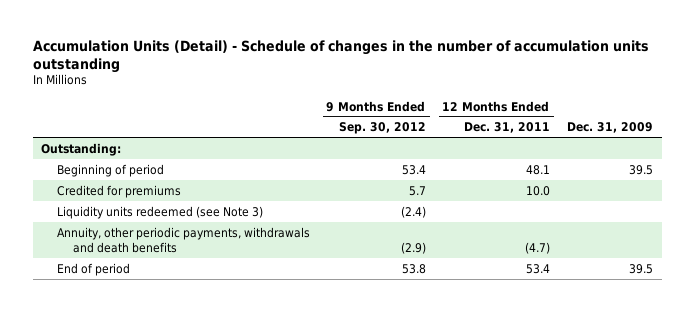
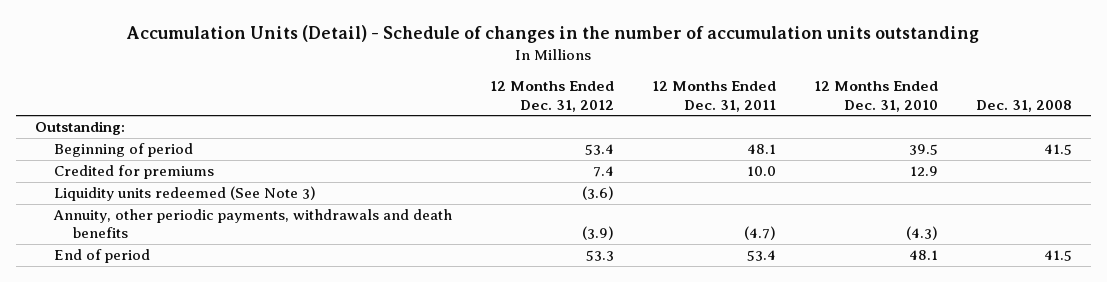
- | 9 Months Ended Sep. 30, 2012 | 12 Months Ended Dec. 31, 2011 | Dec. 31, 2009
+ | 12 Months Ended Dec. 31, 2012 | 12 Months Ended Dec. 31, 2011 | 12 Months Ended Dec. 31, 2010 | Dec. 31, 2008
- Liquidity units redeemed (see Note 3) | (2.4) | |
+ Liquidity units redeemed (See Note 3) | (3.6) | | |

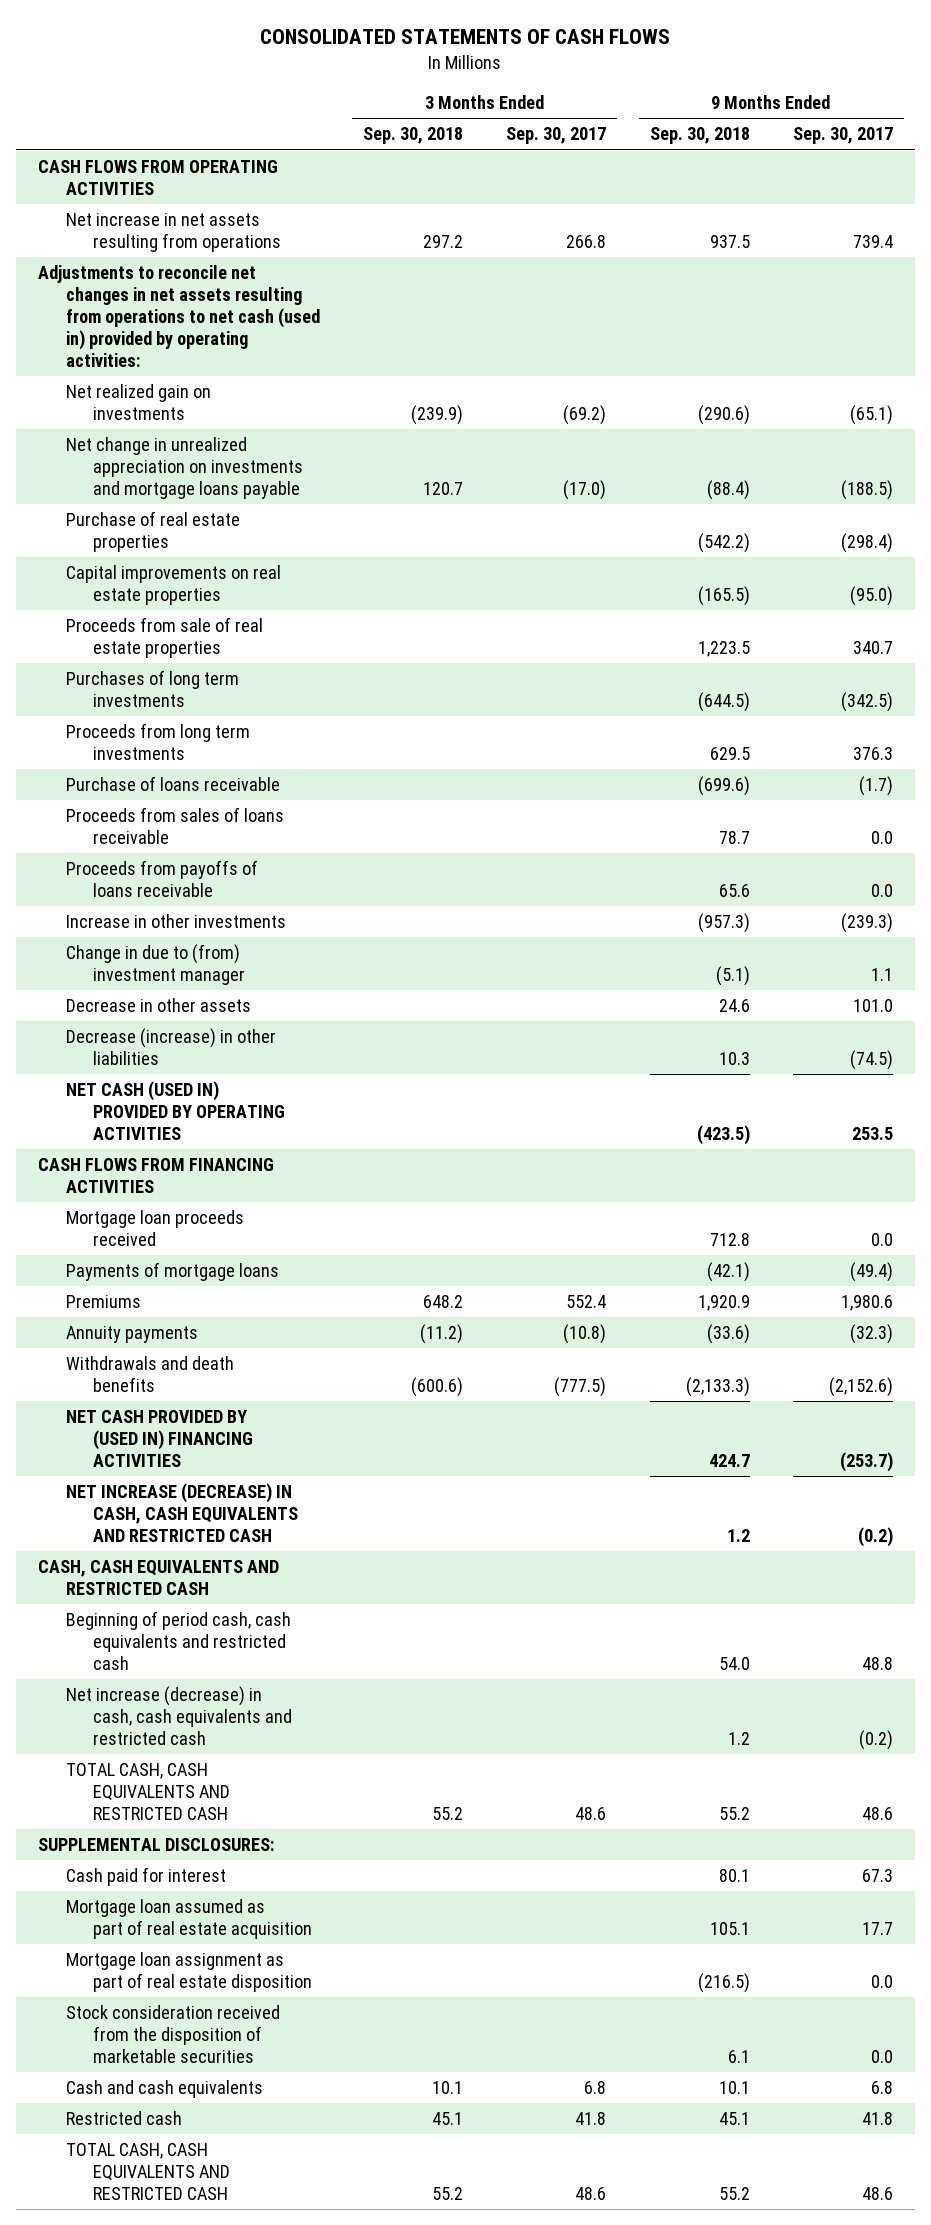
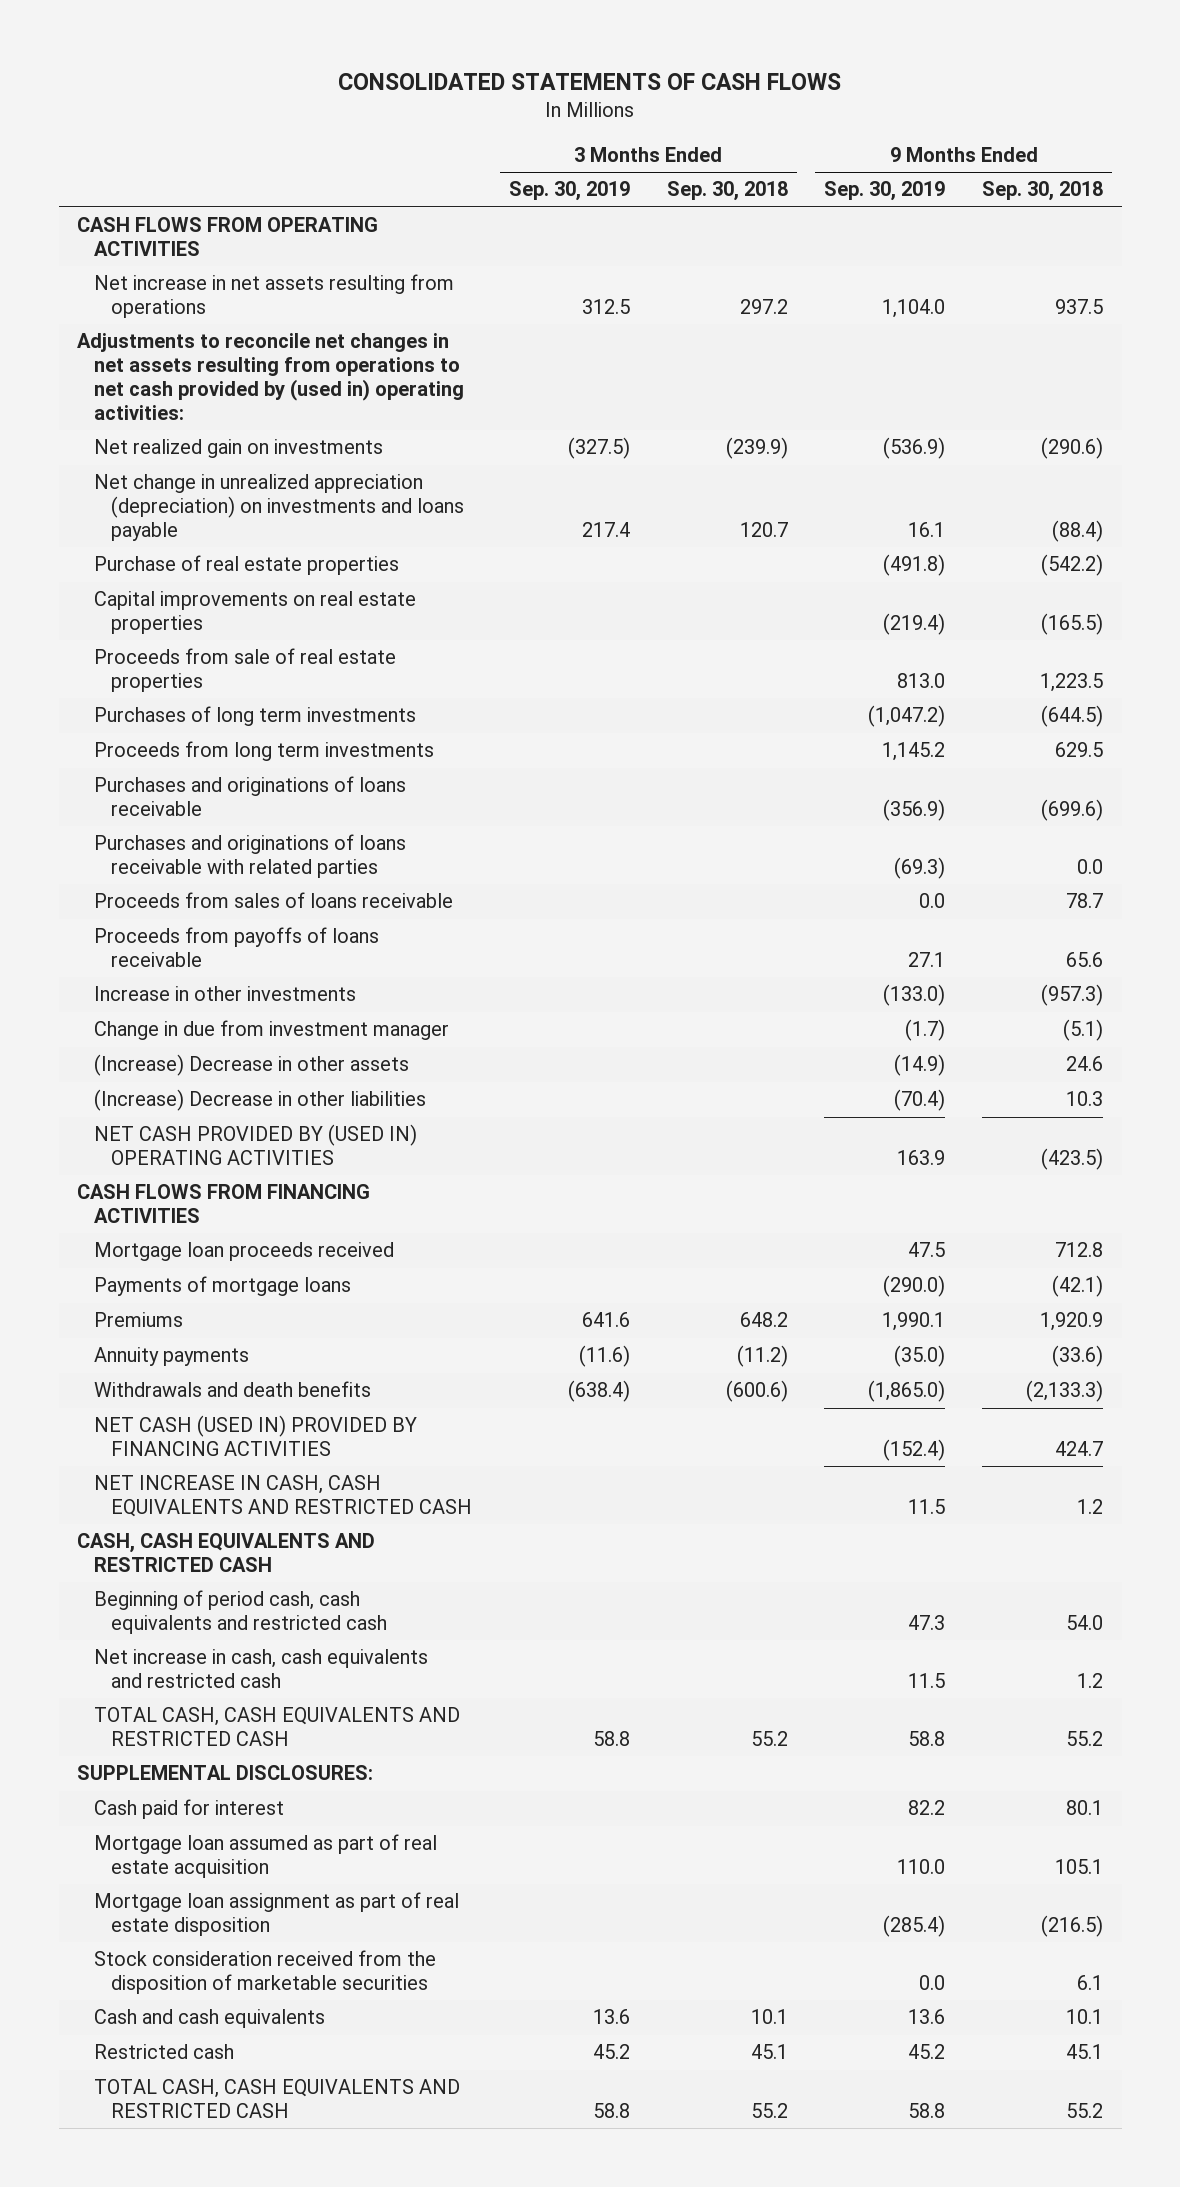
- | 3 Months Ended Sep. 30, 2018 | 3 Months Ended Sep. 30, 2017 | 9 Months Ended Sep. 30, 2018 | 9 Months Ended Sep. 30, 2017
+ | 3 Months Ended Sep. 30, 2019 | 3 Months Ended Sep. 30, 2018 | 9 Months Ended Sep. 30, 2019 | 9 Months Ended Sep. 30, 2018
- Adjustments to reconcile net changes in net assets resulting from operations to net cash (used in) provided by operating activities:
+ Adjustments to reconcile net changes in net assets resulting from operations to net cash provided by (used in) operating activities:
- Net change in unrealized appreciation on investments and mortgage loans payable | 120.7 | (17.0) | (88.4) | (188.5)
+ Net change in unrealized appreciation (depreciation) on investments and loans payable | 217.4 | 120.7 | 16.1 | (88.4)
- Purchase of loans receivable | | | (699.6) | (1.7)
+ Purchases and originations of loans receivable | | | (356.9) | (699.6)
+ Purchases and originations of loans receivable with related parties | | | (69.3) | 0.0
- Change in due to (from) investment manager | | | (5.1) | 1.1
- Decrease in other assets | | | 24.6 | 101.0
- Decrease (increase) in other liabilities | | | 10.3 | (74.5)
- NET CASH (USED IN) PROVIDED BY OPERATING ACTIVITIES | | | (423.5) | 253.5
+ Change in due from investment manager | | | (1.7) | (5.1)
+ (Increase) Decrease in other assets | | | (14.9) | 24.6
+ (Increase) Decrease in other liabilities | | | (70.4) | 10.3
+ NET CASH PROVIDED BY (USED IN) OPERATING ACTIVITIES | | | 163.9 | (423.5)
- NET CASH PROVIDED BY (USED IN) FINANCING ACTIVITIES | | | 424.7 | (253.7)
- NET INCREASE (DECREASE) IN CASH, CASH EQUIVALENTS AND RESTRICTED CASH | | | 1.2 | (0.2)
+ NET CASH (USED IN) PROVIDED BY FINANCING ACTIVITIES | | | (152.4) | 424.7
+ NET INCREASE IN CASH, CASH EQUIVALENTS AND RESTRICTED CASH | | | 11.5 | 1.2
- Net increase (decrease) in cash, cash equivalents and restricted cash | | | 1.2 | (0.2)
+ Net increase in cash, cash equivalents and restricted cash | | | 11.5 | 1.2

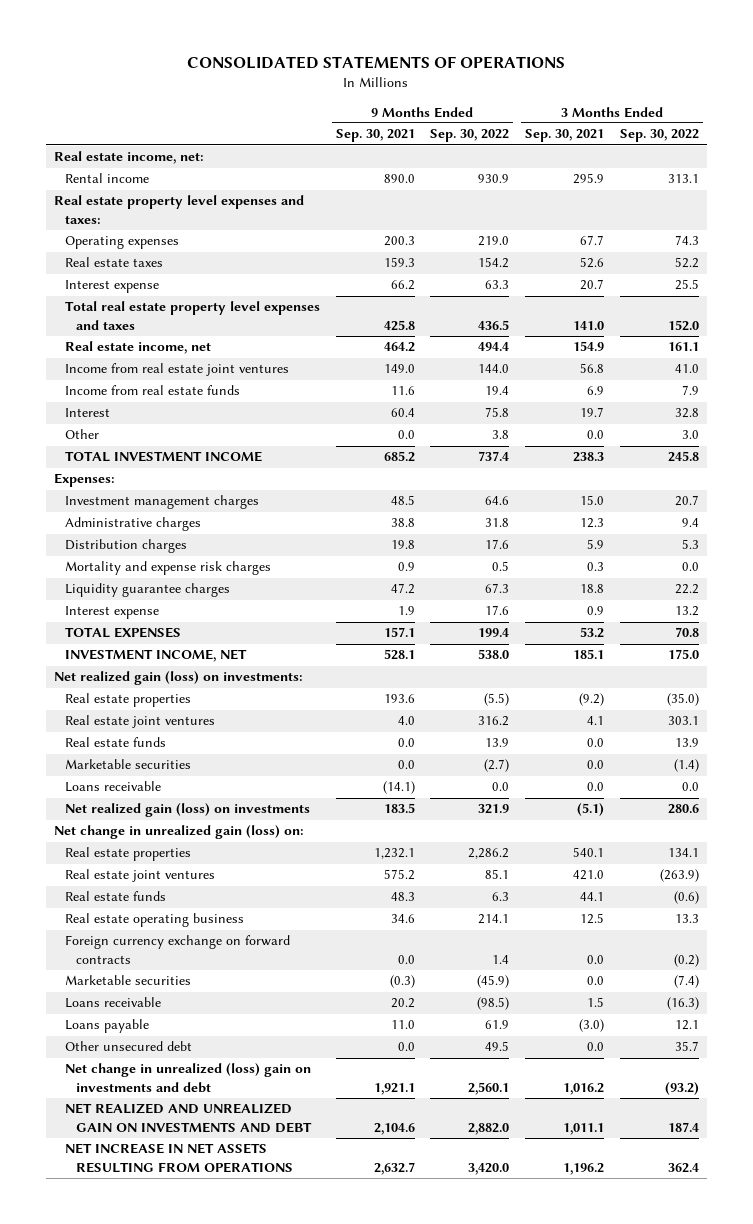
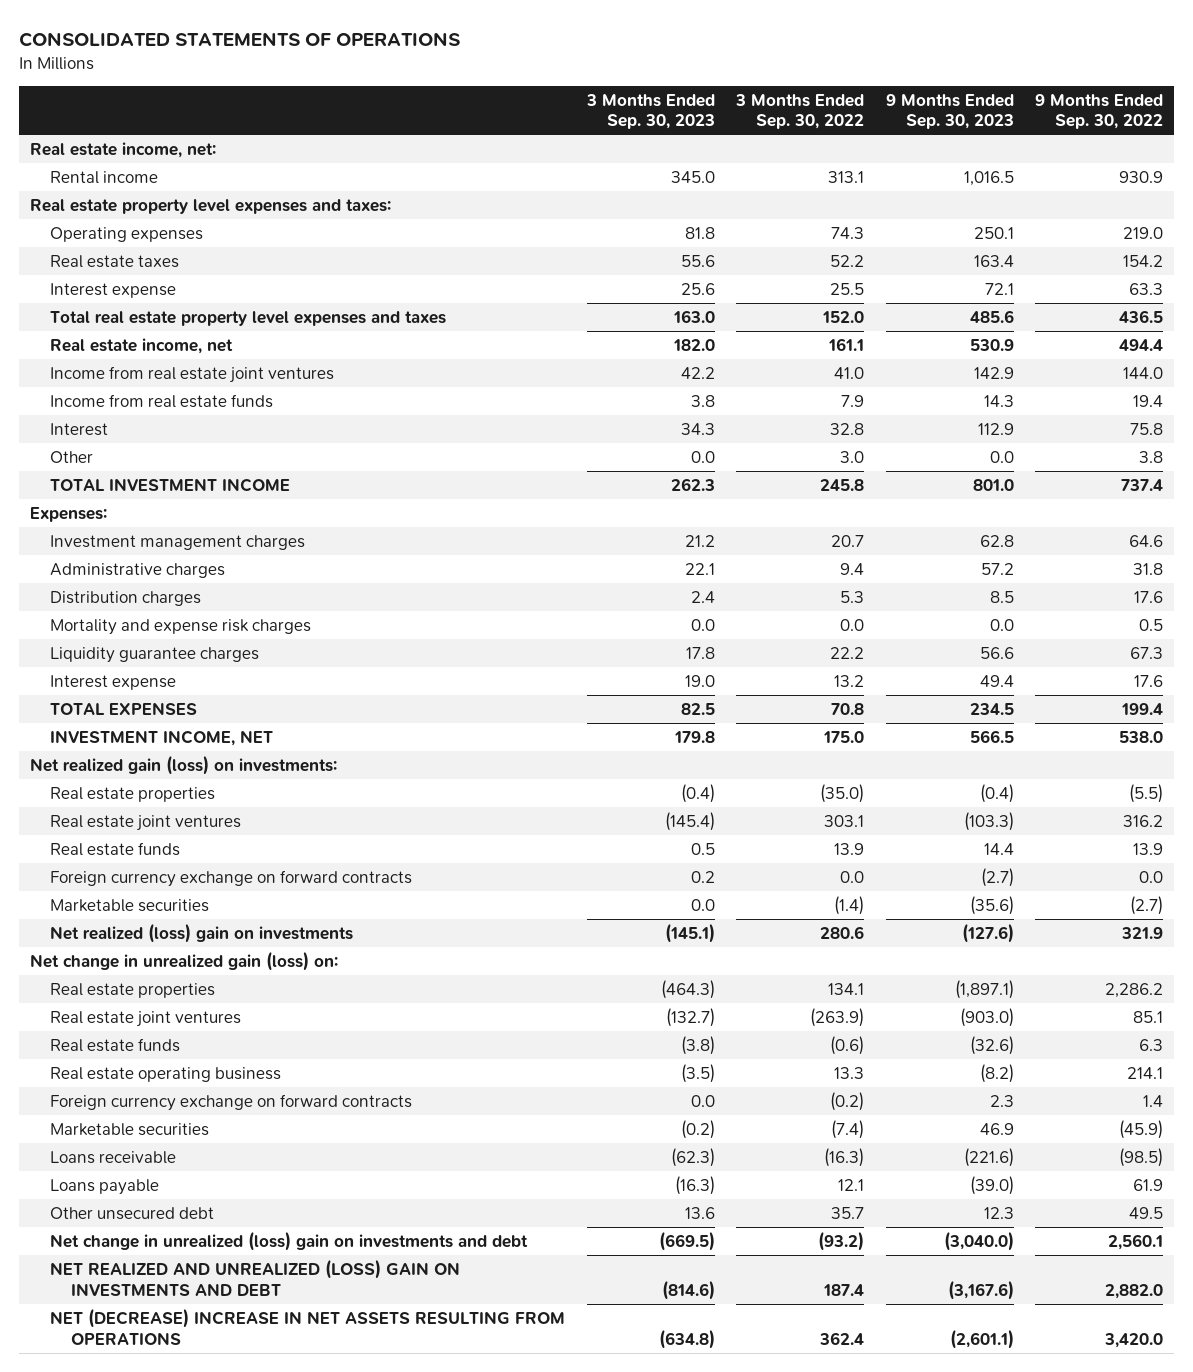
- | 9 Months Ended Sep. 30, 2021 | 9 Months Ended Sep. 30, 2022 | 3 Months Ended Sep. 30, 2021 | 3 Months Ended Sep. 30, 2022
+ | 3 Months Ended Sep. 30, 2023 | 3 Months Ended Sep. 30, 2022 | 9 Months Ended Sep. 30, 2023 | 9 Months Ended Sep. 30, 2022
+ Foreign currency exchange on forward contracts | 0.2 | 0.0 | (2.7) | 0.0
- Loans receivable | (14.1) | 0.0 | 0.0 | 0.0
- Net realized gain (loss) on investments | 183.5 | 321.9 | (5.1) | 280.6
+ Net realized (loss) gain on investments | (145.1) | 280.6 | (127.6) | 321.9
- NET REALIZED AND UNREALIZED GAIN ON INVESTMENTS AND DEBT | 2,104.6 | 2,882.0 | 1,011.1 | 187.4
- NET INCREASE IN NET ASSETS RESULTING FROM OPERATIONS | 2,632.7 | 3,420.0 | 1,196.2 | 362.4
+ NET REALIZED AND UNREALIZED (LOSS) GAIN ON INVESTMENTS AND DEBT | (814.6) | 187.4 | (3,167.6) | 2,882.0
+ NET (DECREASE) INCREASE IN NET ASSETS RESULTING FROM OPERATIONS | (634.8) | 362.4 | (2,601.1) | 3,420.0

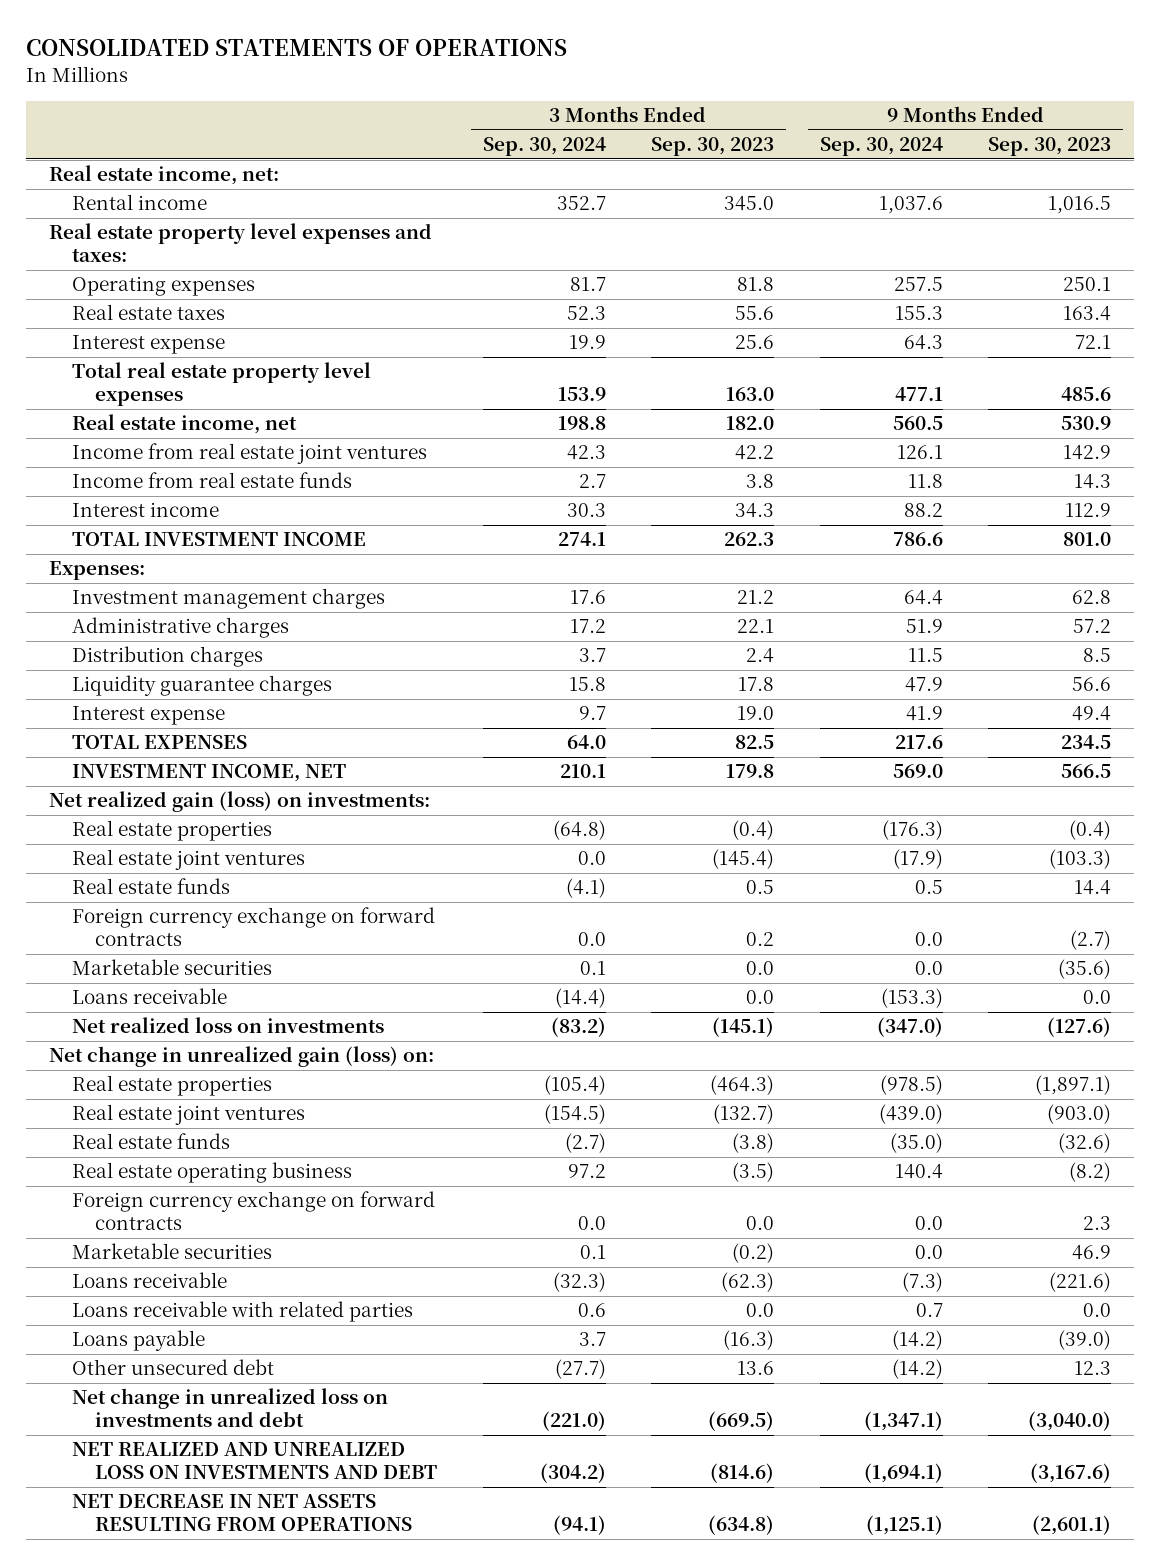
- | 3 Months Ended Sep. 30, 2023 | 3 Months Ended Sep. 30, 2022 | 9 Months Ended Sep. 30, 2023 | 9 Months Ended Sep. 30, 2022
+ | 3 Months Ended Sep. 30, 2024 | 3 Months Ended Sep. 30, 2023 | 9 Months Ended Sep. 30, 2024 | 9 Months Ended Sep. 30, 2023
- Total real estate property level expenses and taxes | 163.0 | 152.0 | 485.6 | 436.5
+ Total real estate property level expenses | 153.9 | 163.0 | 477.1 | 485.6
- Interest | 34.3 | 32.8 | 112.9 | 75.8
- Other | 0.0 | 3.0 | 0.0 | 3.8
+ Interest income | 30.3 | 34.3 | 88.2 | 112.9
- Mortality and expense risk charges | 0.0 | 0.0 | 0.0 | 0.5
- Net realized (loss) gain on investments | (145.1) | 280.6 | (127.6) | 321.9
+ Loans receivable | (14.4) | 0.0 | (153.3) | 0.0
+ Net realized loss on investments | (83.2) | (145.1) | (347.0) | (127.6)
+ Loans receivable with related parties | 0.6 | 0.0 | 0.7 | 0.0
- Net change in unrealized (loss) gain on investments and debt | (669.5) | (93.2) | (3,040.0) | 2,560.1
- NET REALIZED AND UNREALIZED (LOSS) GAIN ON INVESTMENTS AND DEBT | (814.6) | 187.4 | (3,167.6) | 2,882.0
- NET (DECREASE) INCREASE IN NET ASSETS RESULTING FROM OPERATIONS | (634.8) | 362.4 | (2,601.1) | 3,420.0
+ Net change in unrealized loss on investments and debt | (221.0) | (669.5) | (1,347.1) | (3,040.0)
+ NET REALIZED AND UNREALIZED LOSS ON INVESTMENTS AND DEBT | (304.2) | (814.6) | (1,694.1) | (3,167.6)
+ NET DECREASE IN NET ASSETS RESULTING FROM OPERATIONS | (94.1) | (634.8) | (1,125.1) | (2,601.1)

